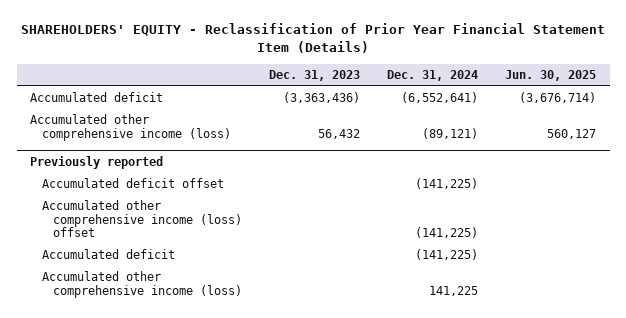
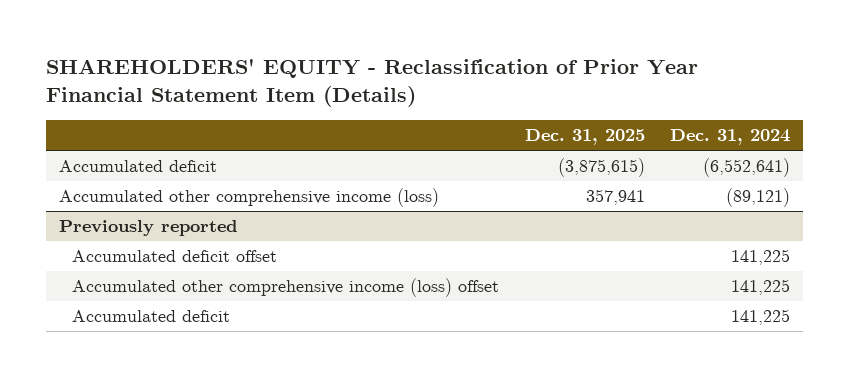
- | Dec. 31, 2023 | Dec. 31, 2024 | Jun. 30, 2025
+ | Dec. 31, 2025 | Dec. 31, 2024
@ Previously reported
- Accumulated deficit offset | | (141,225) |
- Accumulated other comprehensive income (loss) offset | | (141,225) |
- Accumulated deficit | | (141,225) |
- Accumulated other comprehensive income (loss) | | 141,225 |
+ Accumulated deficit offset | | 141,225
+ Accumulated other comprehensive income (loss) offset | | 141,225
+ Accumulated deficit | | 141,225

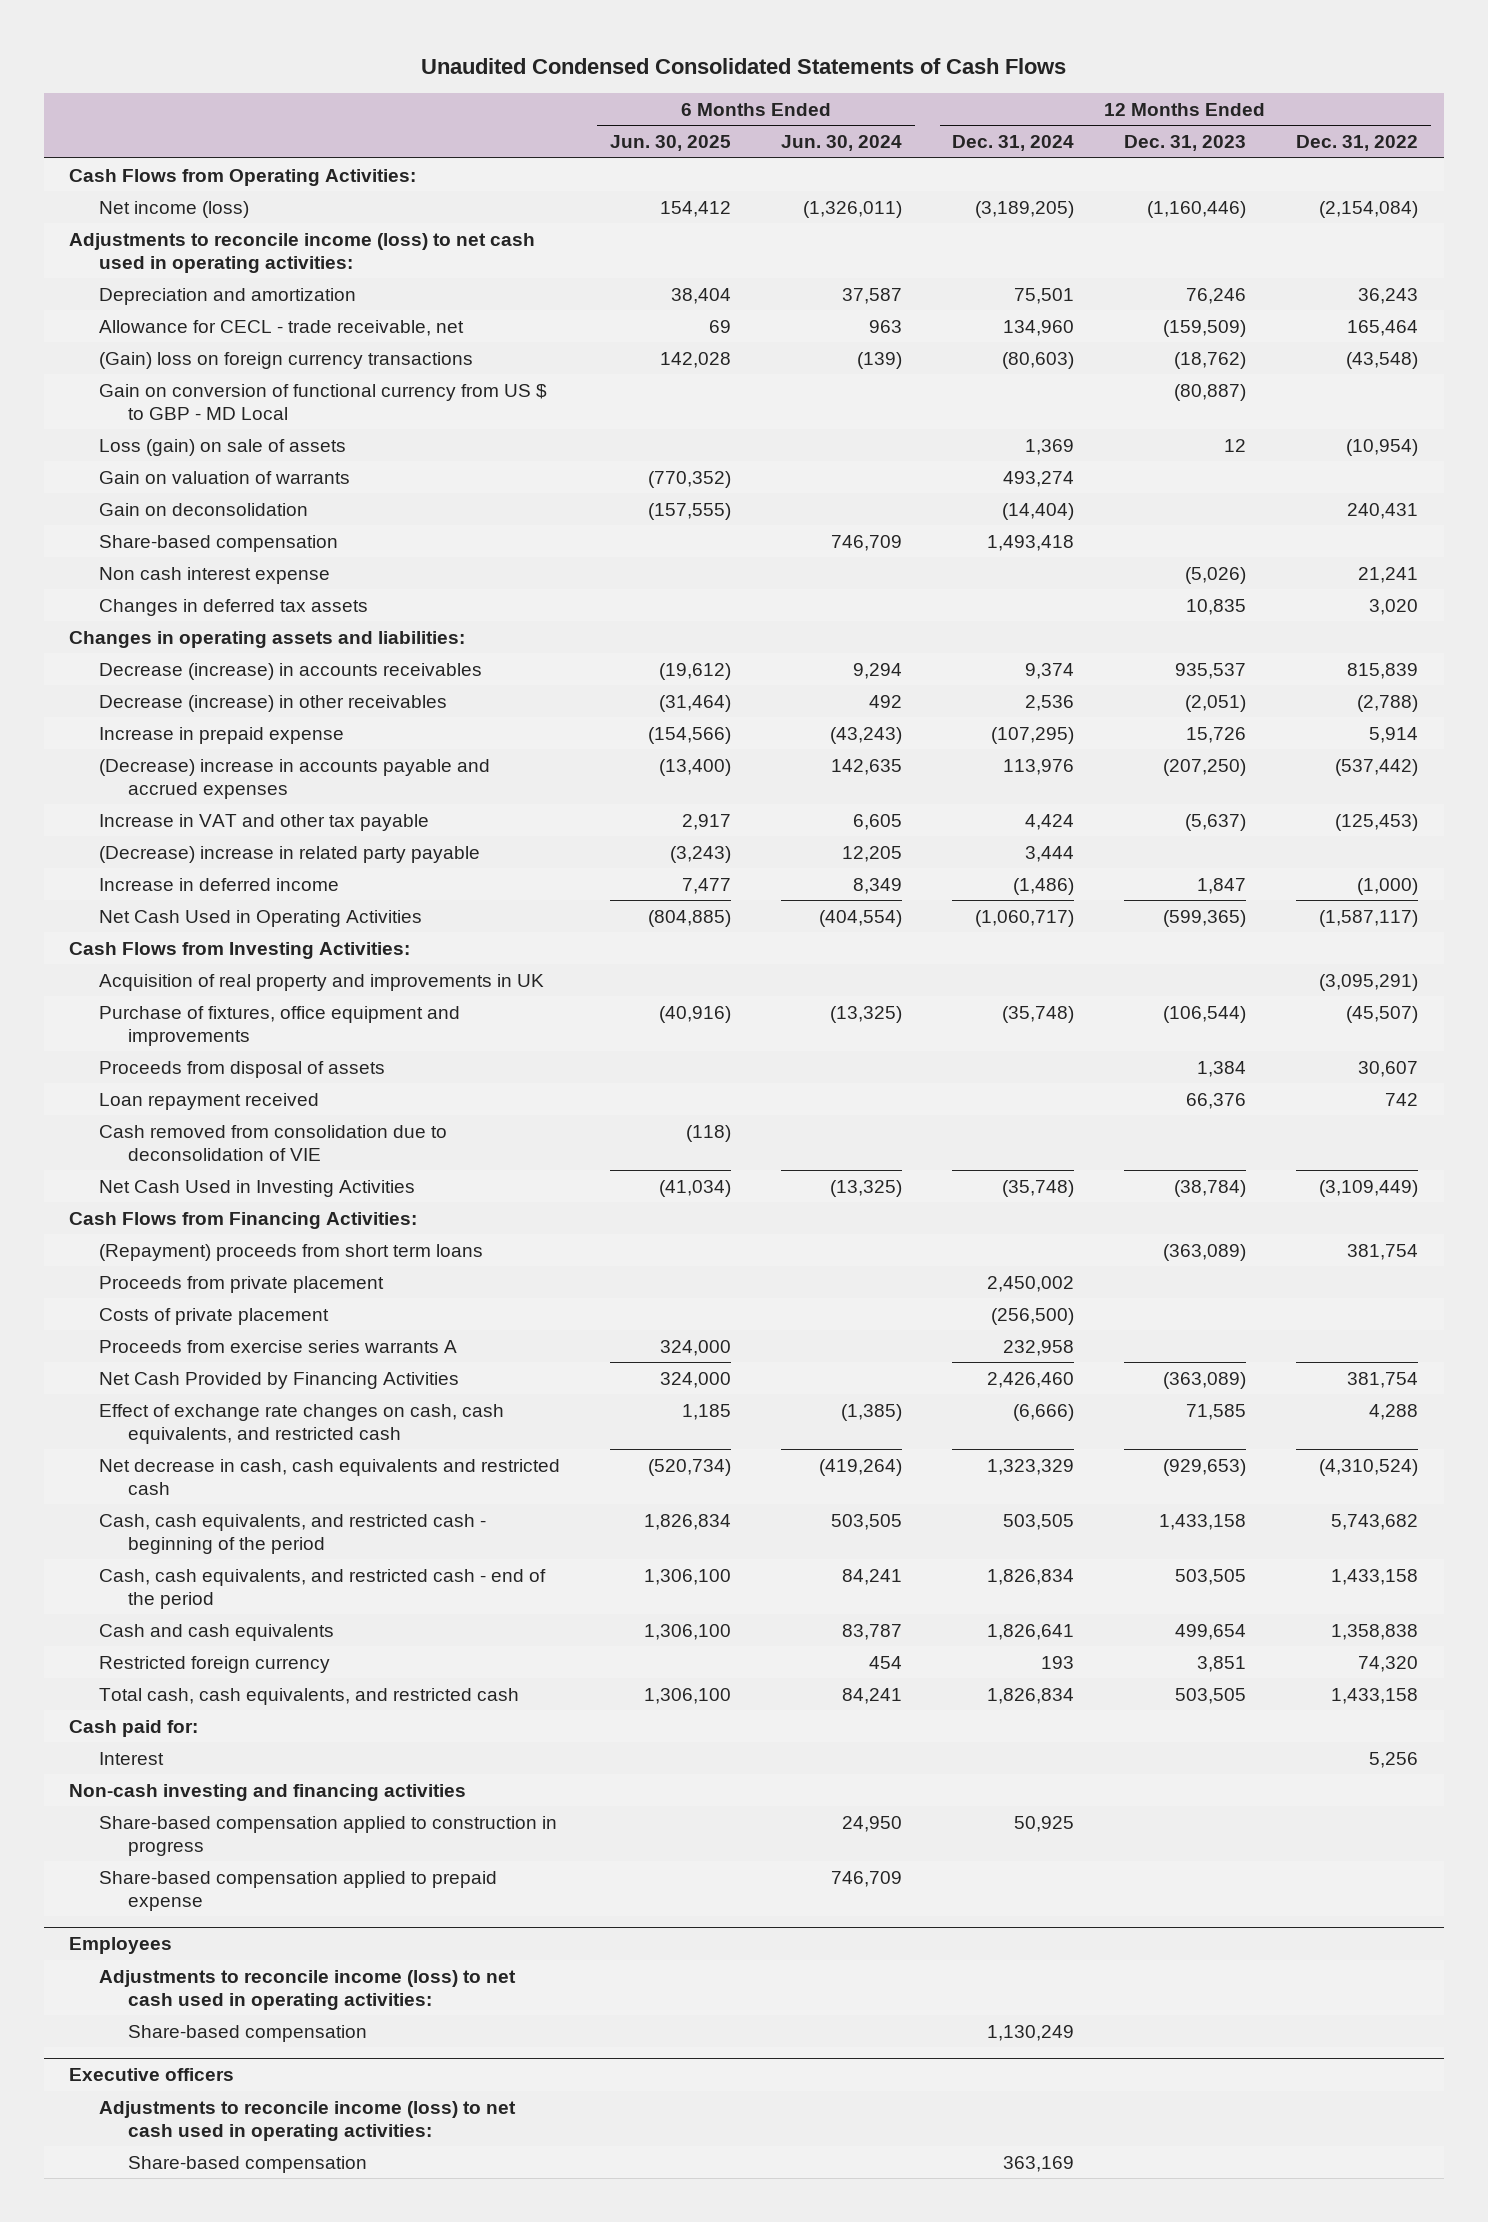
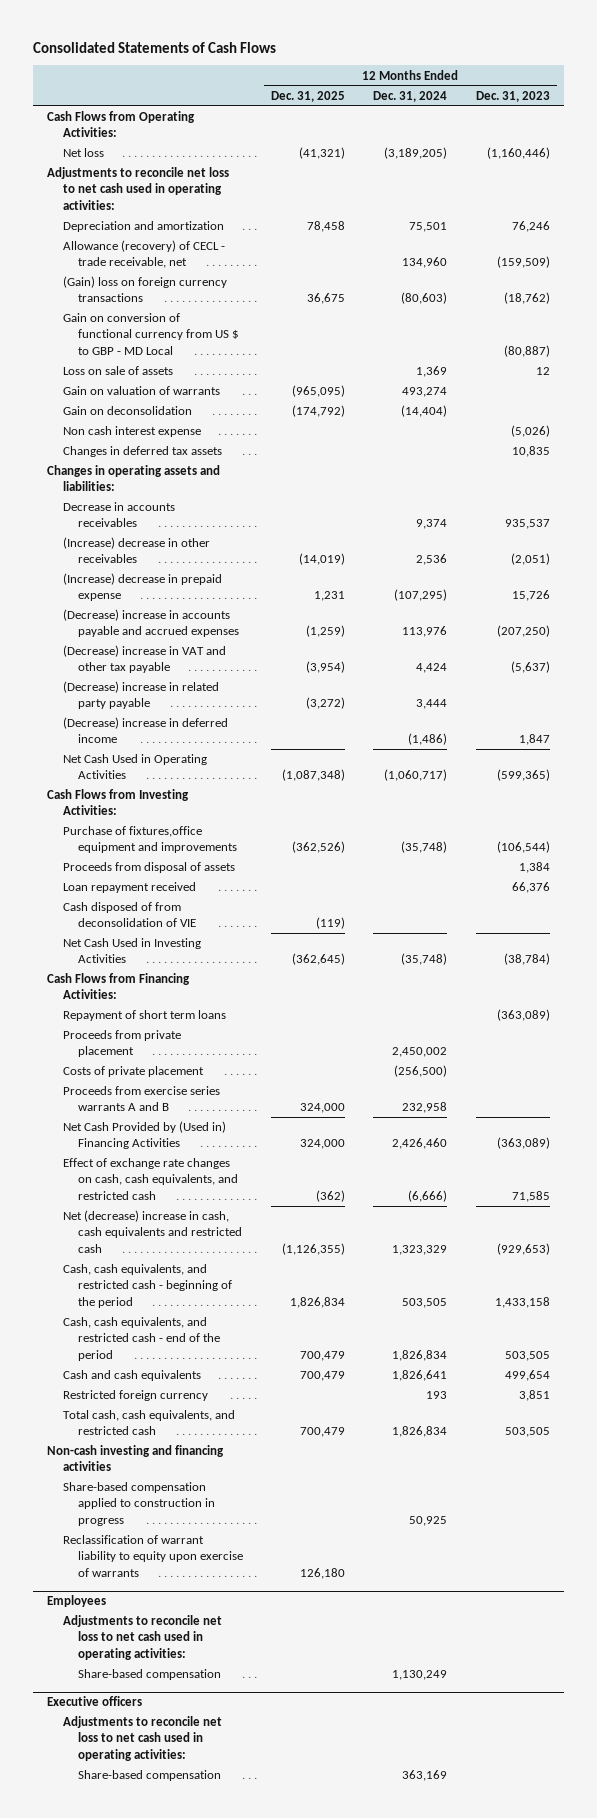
- Unaudited Condensed Consolidated Statements of Cash Flows
+ Consolidated Statements of Cash Flows
- | 6 Months Ended Jun. 30, 2025 | 6 Months Ended Jun. 30, 2024 | 12 Months Ended Dec. 31, 2024 | 12 Months Ended Dec. 31, 2023 | 12 Months Ended Dec. 31, 2022
+ | 12 Months Ended Dec. 31, 2025 | 12 Months Ended Dec. 31, 2024 | 12 Months Ended Dec. 31, 2023
- Net income (loss) | 154,412 | (1,326,011) | (3,189,205) | (1,160,446) | (2,154,084)
- Adjustments to reconcile income (loss) to net cash used in operating activities:
+ Net loss | (41,321) | (3,189,205) | (1,160,446)
+ Adjustments to reconcile net loss to net cash used in operating activities:
- Allowance for CECL - trade receivable, net | 69 | 963 | 134,960 | (159,509) | 165,464
+ Allowance (recovery) of CECL - trade receivable, net | | 134,960 | (159,509)
- Loss (gain) on sale of assets | | | 1,369 | 12 | (10,954)
+ Loss on sale of assets | | 1,369 | 12
- Share-based compensation | | 746,709 | 1,493,418 | |
- Decrease (increase) in accounts receivables | (19,612) | 9,294 | 9,374 | 935,537 | 815,839
- Decrease (increase) in other receivables | (31,464) | 492 | 2,536 | (2,051) | (2,788)
- Increase in prepaid expense | (154,566) | (43,243) | (107,295) | 15,726 | 5,914
+ Decrease in accounts receivables | | 9,374 | 935,537
+ (Increase) decrease in other receivables | (14,019) | 2,536 | (2,051)
+ (Increase) decrease in prepaid expense | 1,231 | (107,295) | 15,726
- Increase in VAT and other tax payable | 2,917 | 6,605 | 4,424 | (5,637) | (125,453)
+ (Decrease) increase in VAT and other tax payable | (3,954) | 4,424 | (5,637)
- Increase in deferred income | 7,477 | 8,349 | (1,486) | 1,847 | (1,000)
+ (Decrease) increase in deferred income | | (1,486) | 1,847
- Acquisition of real property and improvements in UK | | | | | (3,095,291)
- Purchase of fixtures, office equipment and improvements | (40,916) | (13,325) | (35,748) | (106,544) | (45,507)
+ Purchase of fixtures,office equipment and improvements | (362,526) | (35,748) | (106,544)
- Cash removed from consolidation due to deconsolidation of VIE | (118) | | | |
+ Cash disposed of from deconsolidation of VIE | (119) | |
- (Repayment) proceeds from short term loans | | | | (363,089) | 381,754
+ Repayment of short term loans | | | (363,089)
- Proceeds from exercise series warrants A | 324,000 | | 232,958 | |
- Net Cash Provided by Financing Activities | 324,000 | | 2,426,460 | (363,089) | 381,754
+ Proceeds from exercise series warrants A and B | 324,000 | 232,958 |
+ Net Cash Provided by (Used in) Financing Activities | 324,000 | 2,426,460 | (363,089)
- Net decrease in cash, cash equivalents and restricted cash | (520,734) | (419,264) | 1,323,329 | (929,653) | (4,310,524)
+ Net (decrease) increase in cash, cash equivalents and restricted cash | (1,126,355) | 1,323,329 | (929,653)
- Cash paid for:
- Interest | | | | | 5,256
- Share-based compensation applied to prepaid expense | | 746,709 | | |
+ Reclassification of warrant liability to equity upon exercise of warrants | 126,180 | |
@ Employees
- Adjustments to reconcile income (loss) to net cash used in operating activities:
+ Adjustments to reconcile net loss to net cash used in operating activities:
@ Executive officers
- Adjustments to reconcile income (loss) to net cash used in operating activities:
+ Adjustments to reconcile net loss to net cash used in operating activities:

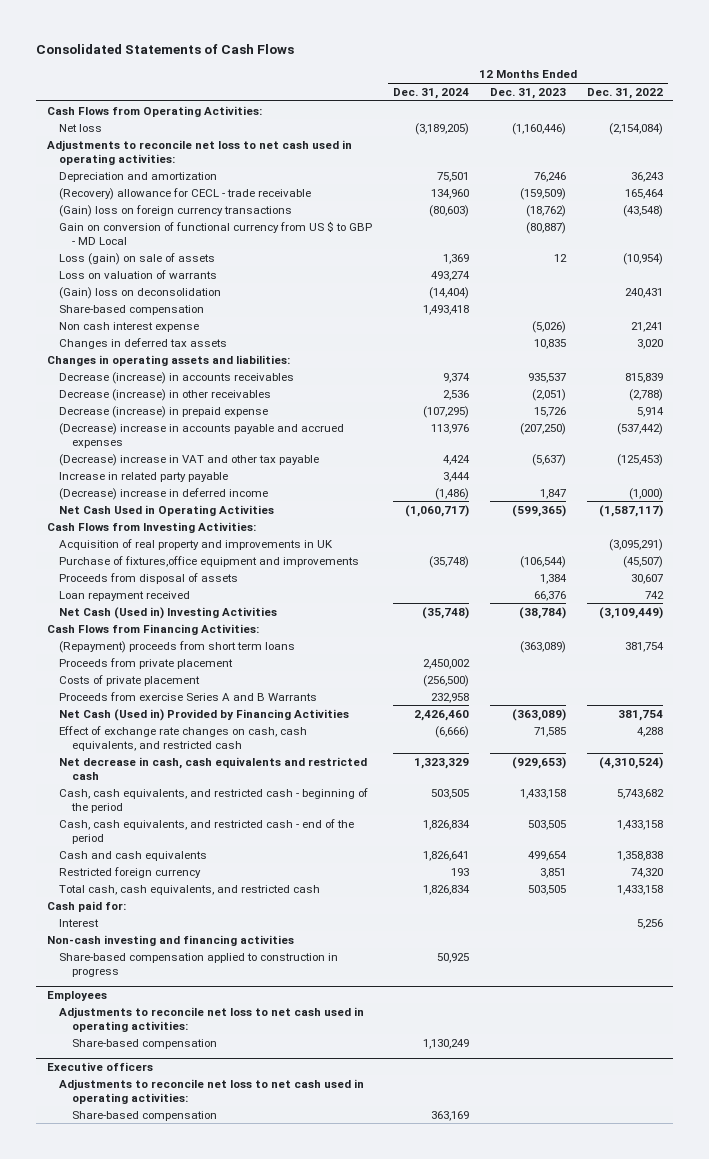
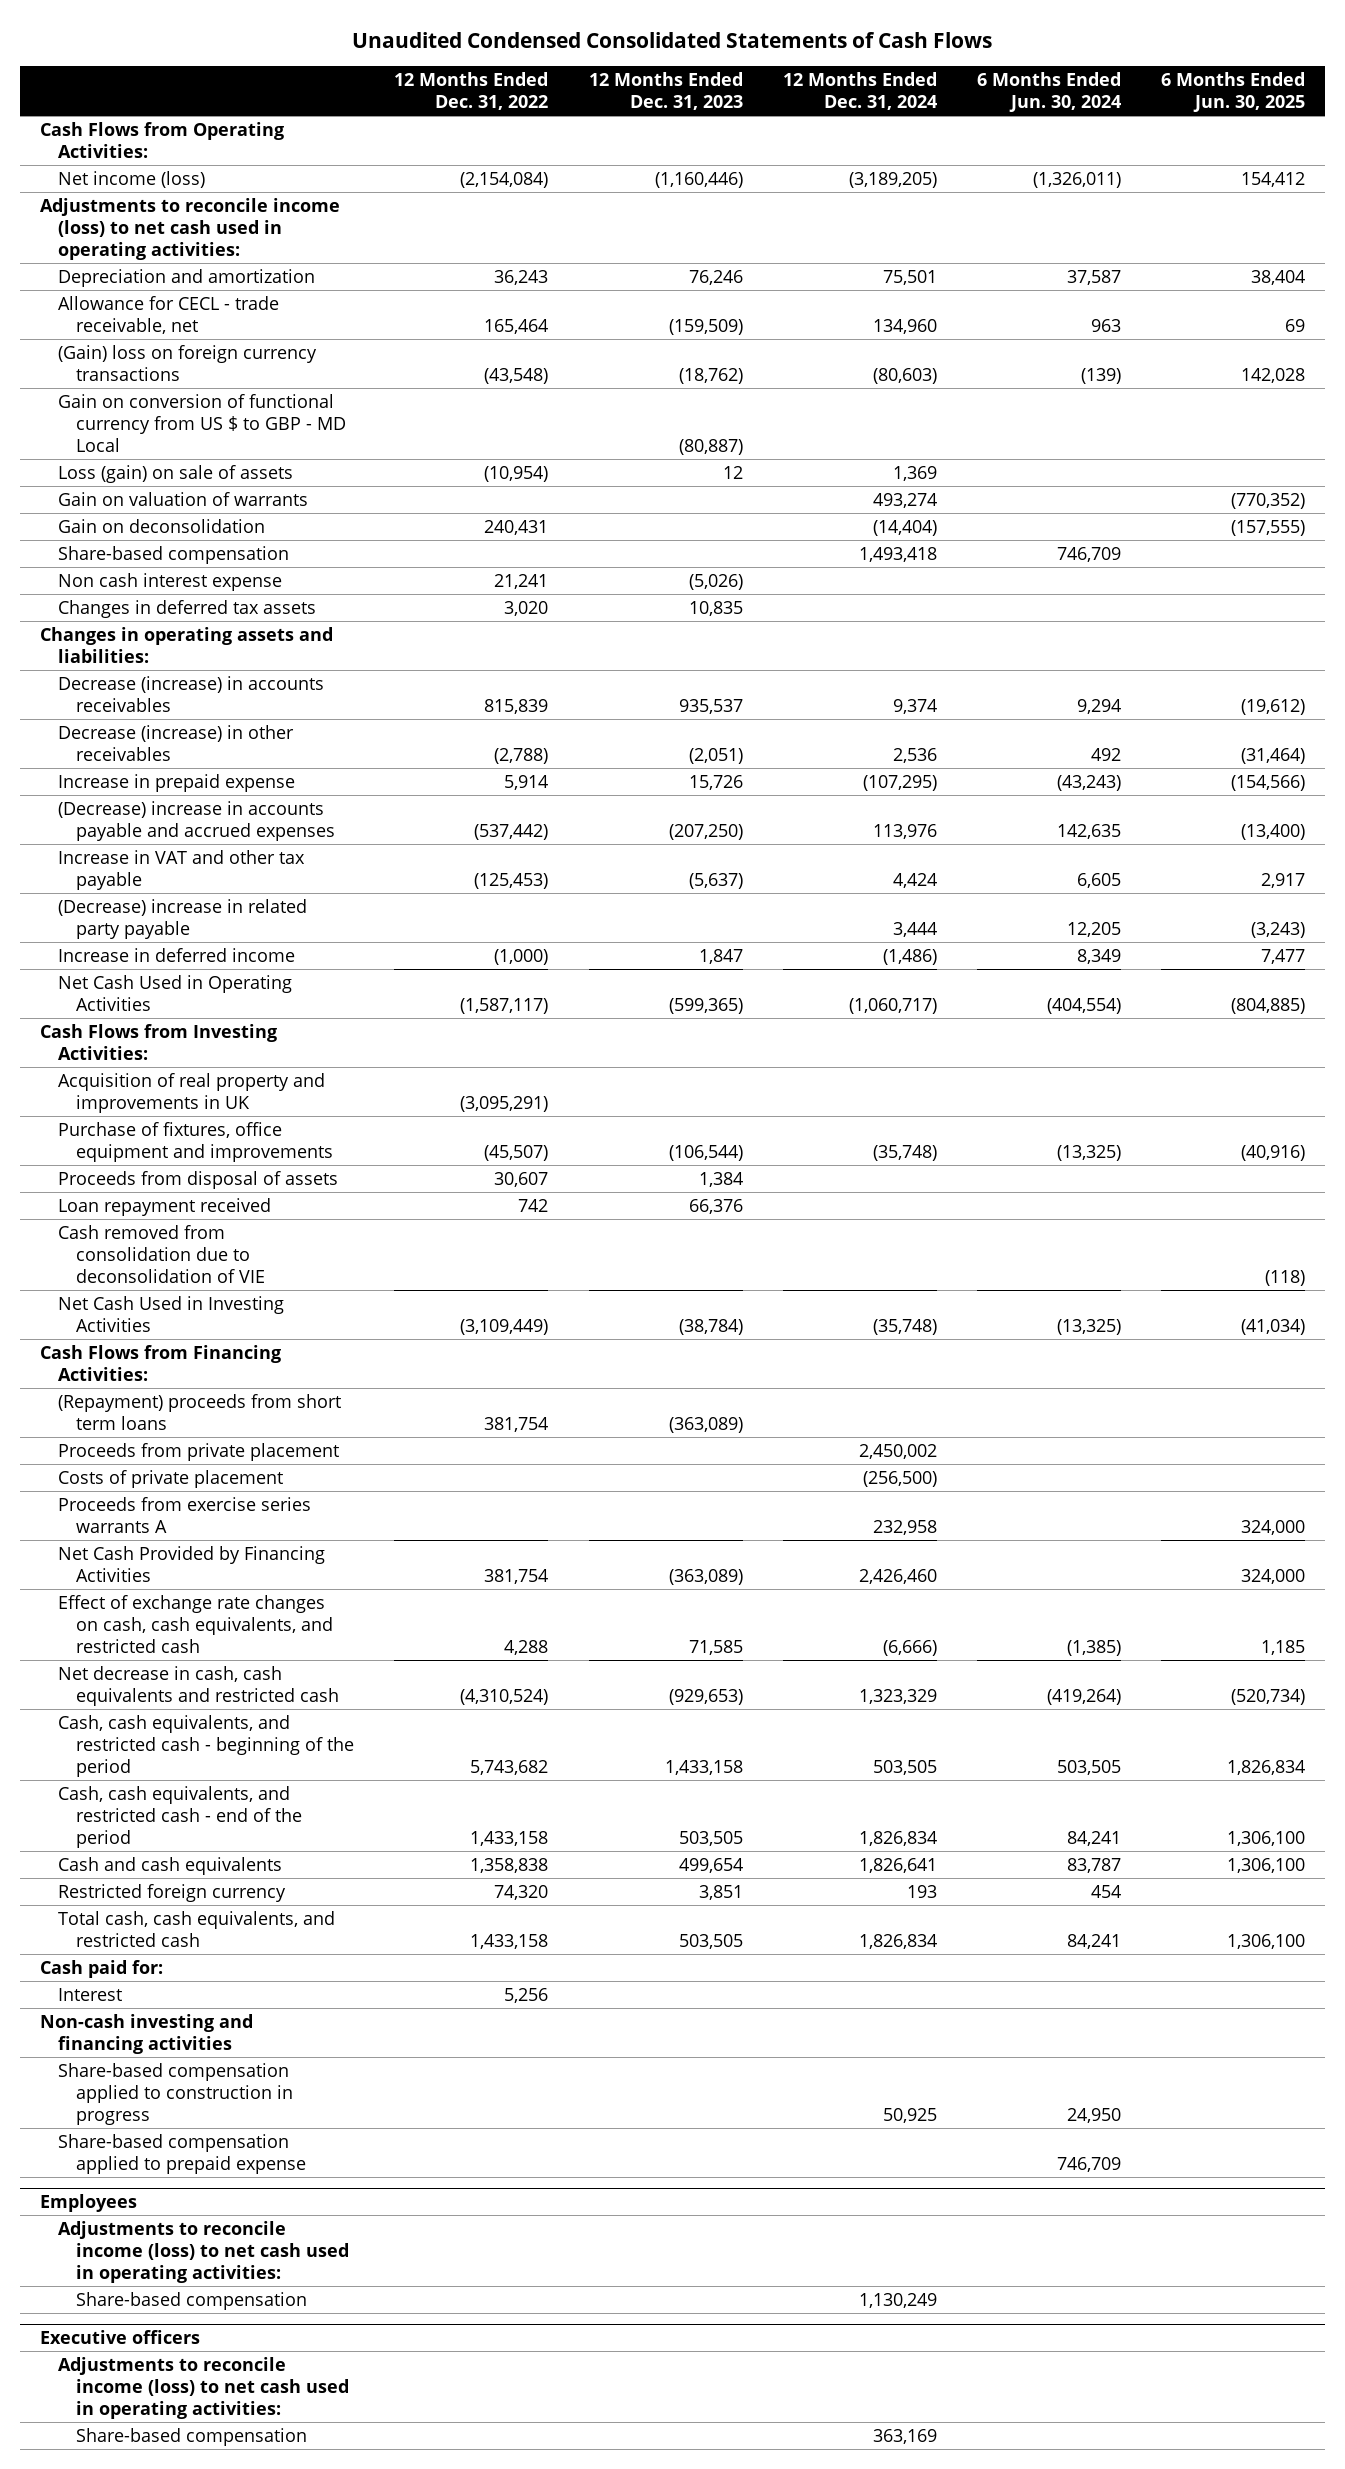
- Consolidated Statements of Cash Flows
+ Unaudited Condensed Consolidated Statements of Cash Flows
- | 12 Months Ended Dec. 31, 2024 | 12 Months Ended Dec. 31, 2023 | 12 Months Ended Dec. 31, 2022
+ | 12 Months Ended Dec. 31, 2022 | 12 Months Ended Dec. 31, 2023 | 12 Months Ended Dec. 31, 2024 | 6 Months Ended Jun. 30, 2024 | 6 Months Ended Jun. 30, 2025
- Net loss | (3,189,205) | (1,160,446) | (2,154,084)
- Adjustments to reconcile net loss to net cash used in operating activities:
+ Net income (loss) | (2,154,084) | (1,160,446) | (3,189,205) | (1,326,011) | 154,412
+ Adjustments to reconcile income (loss) to net cash used in operating activities:
- (Recovery) allowance for CECL - trade receivable | 134,960 | (159,509) | 165,464
+ Allowance for CECL - trade receivable, net | 165,464 | (159,509) | 134,960 | 963 | 69
- Loss on valuation of warrants | 493,274 | |
- (Gain) loss on deconsolidation | (14,404) | | 240,431
+ Gain on valuation of warrants | | | 493,274 | | (770,352)
+ Gain on deconsolidation | 240,431 | | (14,404) | | (157,555)
- Decrease (increase) in prepaid expense | (107,295) | 15,726 | 5,914
+ Increase in prepaid expense | 5,914 | 15,726 | (107,295) | (43,243) | (154,566)
- (Decrease) increase in VAT and other tax payable | 4,424 | (5,637) | (125,453)
- Increase in related party payable | 3,444 | |
- (Decrease) increase in deferred income | (1,486) | 1,847 | (1,000)
+ Increase in VAT and other tax payable | (125,453) | (5,637) | 4,424 | 6,605 | 2,917
+ (Decrease) increase in related party payable | | | 3,444 | 12,205 | (3,243)
+ Increase in deferred income | (1,000) | 1,847 | (1,486) | 8,349 | 7,477
- Purchase of fixtures,office equipment and improvements | (35,748) | (106,544) | (45,507)
+ Purchase of fixtures, office equipment and improvements | (45,507) | (106,544) | (35,748) | (13,325) | (40,916)
- Net Cash (Used in) Investing Activities | (35,748) | (38,784) | (3,109,449)
+ Cash removed from consolidation due to deconsolidation of VIE | | | | | (118)
+ Net Cash Used in Investing Activities | (3,109,449) | (38,784) | (35,748) | (13,325) | (41,034)
- Proceeds from exercise Series A and B Warrants | 232,958 | |
- Net Cash (Used in) Provided by Financing Activities | 2,426,460 | (363,089) | 381,754
+ Proceeds from exercise series warrants A | | | 232,958 | | 324,000
+ Net Cash Provided by Financing Activities | 381,754 | (363,089) | 2,426,460 | | 324,000
+ Share-based compensation applied to prepaid expense | | | | 746,709 |
@ Employees
- Adjustments to reconcile net loss to net cash used in operating activities:
+ Adjustments to reconcile income (loss) to net cash used in operating activities:
@ Executive officers
- Adjustments to reconcile net loss to net cash used in operating activities:
+ Adjustments to reconcile income (loss) to net cash used in operating activities:

